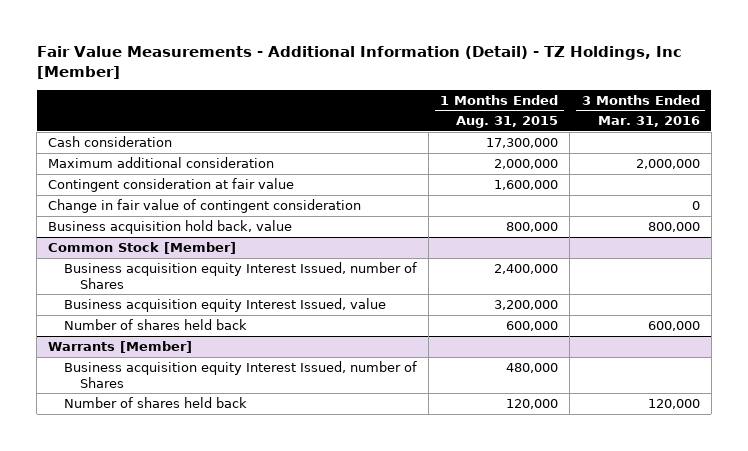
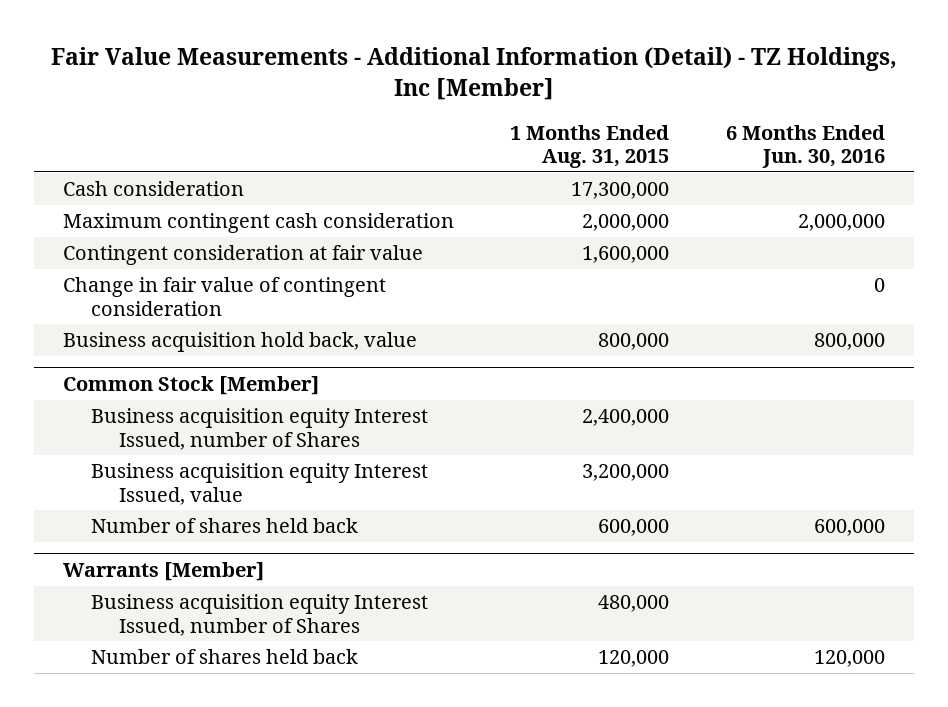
- | 1 Months Ended Aug. 31, 2015 | 3 Months Ended Mar. 31, 2016
+ | 1 Months Ended Aug. 31, 2015 | 6 Months Ended Jun. 30, 2016
- Maximum additional consideration | 2,000,000 | 2,000,000
+ Maximum contingent cash consideration | 2,000,000 | 2,000,000

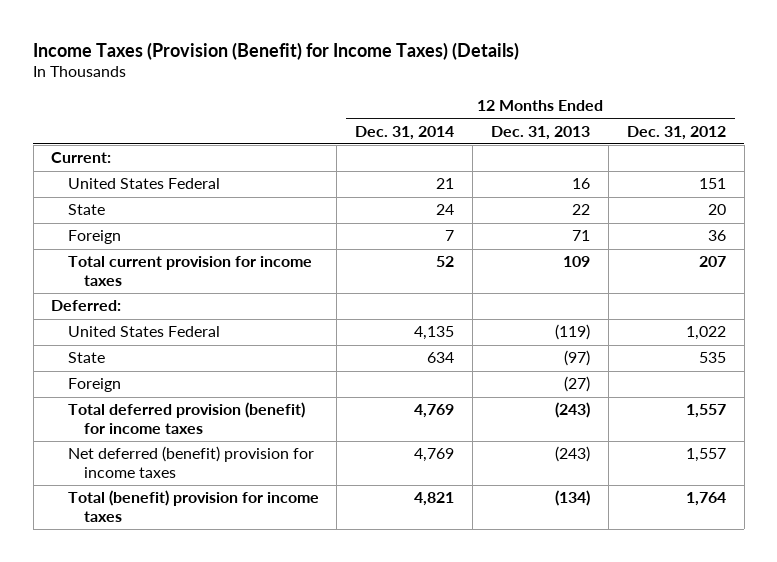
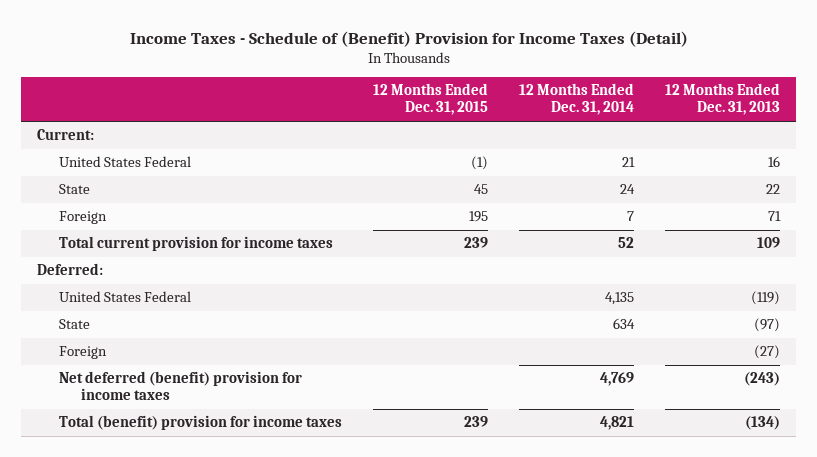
- Income Taxes (Provision (Benefit) for Income Taxes) (Details)
+ Income Taxes - Schedule of (Benefit) Provision for Income Taxes (Detail)
- | 12 Months Ended Dec. 31, 2014 | 12 Months Ended Dec. 31, 2013 | 12 Months Ended Dec. 31, 2012
+ | 12 Months Ended Dec. 31, 2015 | 12 Months Ended Dec. 31, 2014 | 12 Months Ended Dec. 31, 2013
- Total deferred provision (benefit) for income taxes | 4,769 | (243) | 1,557

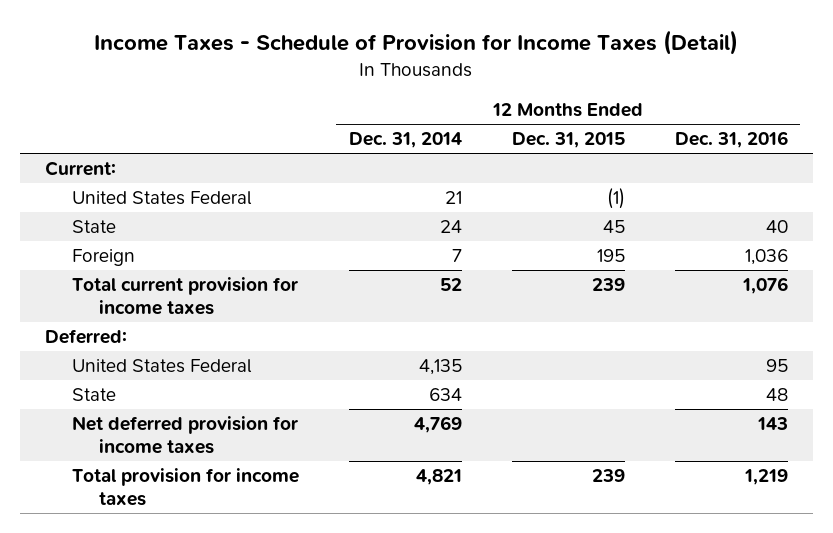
- Income Taxes - Schedule of (Benefit) Provision for Income Taxes (Detail)
+ Income Taxes - Schedule of Provision for Income Taxes (Detail)
- | 12 Months Ended Dec. 31, 2015 | 12 Months Ended Dec. 31, 2014 | 12 Months Ended Dec. 31, 2013
+ | 12 Months Ended Dec. 31, 2014 | 12 Months Ended Dec. 31, 2015 | 12 Months Ended Dec. 31, 2016
- Foreign | | | (27)
- Net deferred (benefit) provision for income taxes | | 4,769 | (243)
- Total (benefit) provision for income taxes | 239 | 4,821 | (134)
+ Net deferred provision for income taxes | 4,769 | | 143
+ Total provision for income taxes | 4,821 | 239 | 1,219

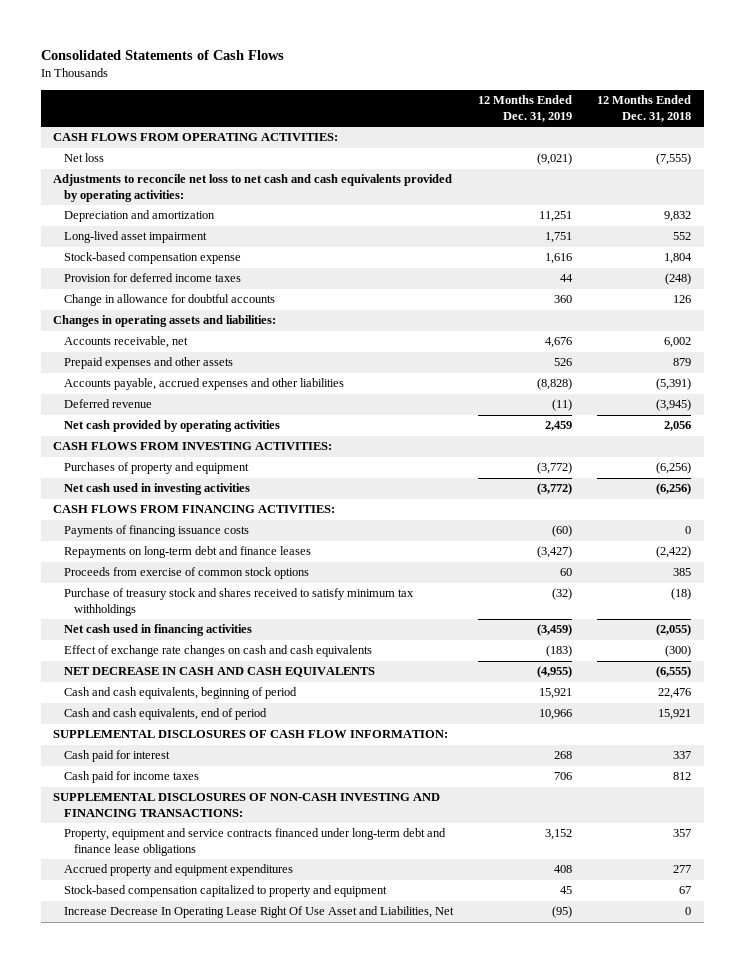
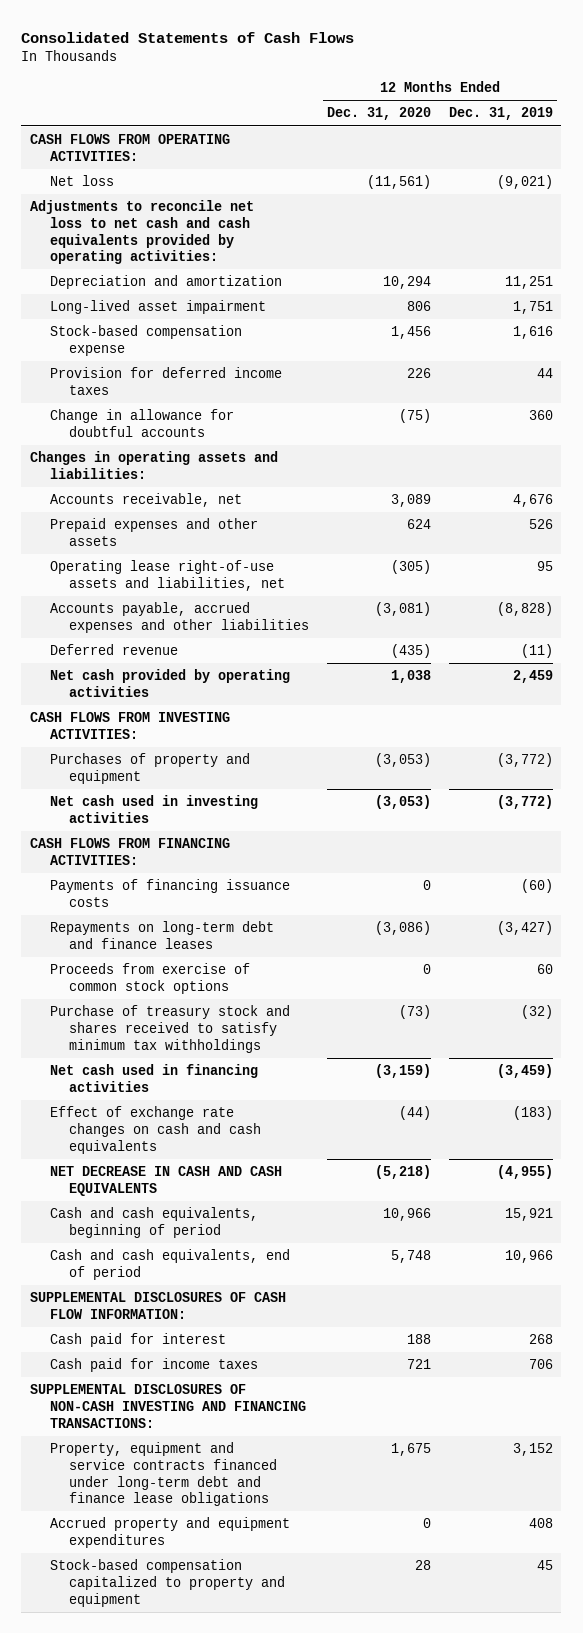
- | 12 Months Ended Dec. 31, 2019 | 12 Months Ended Dec. 31, 2018
+ | 12 Months Ended Dec. 31, 2020 | 12 Months Ended Dec. 31, 2019
+ Operating lease right-of-use assets and liabilities, net | (305) | 95
- Increase Decrease In Operating Lease Right Of Use Asset and Liabilities, Net | (95) | 0

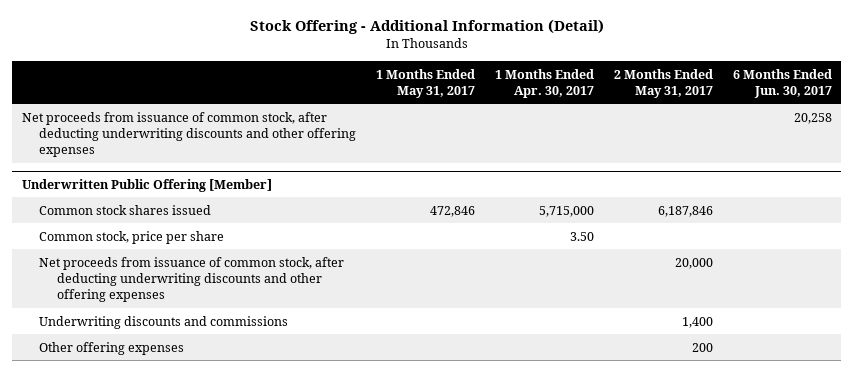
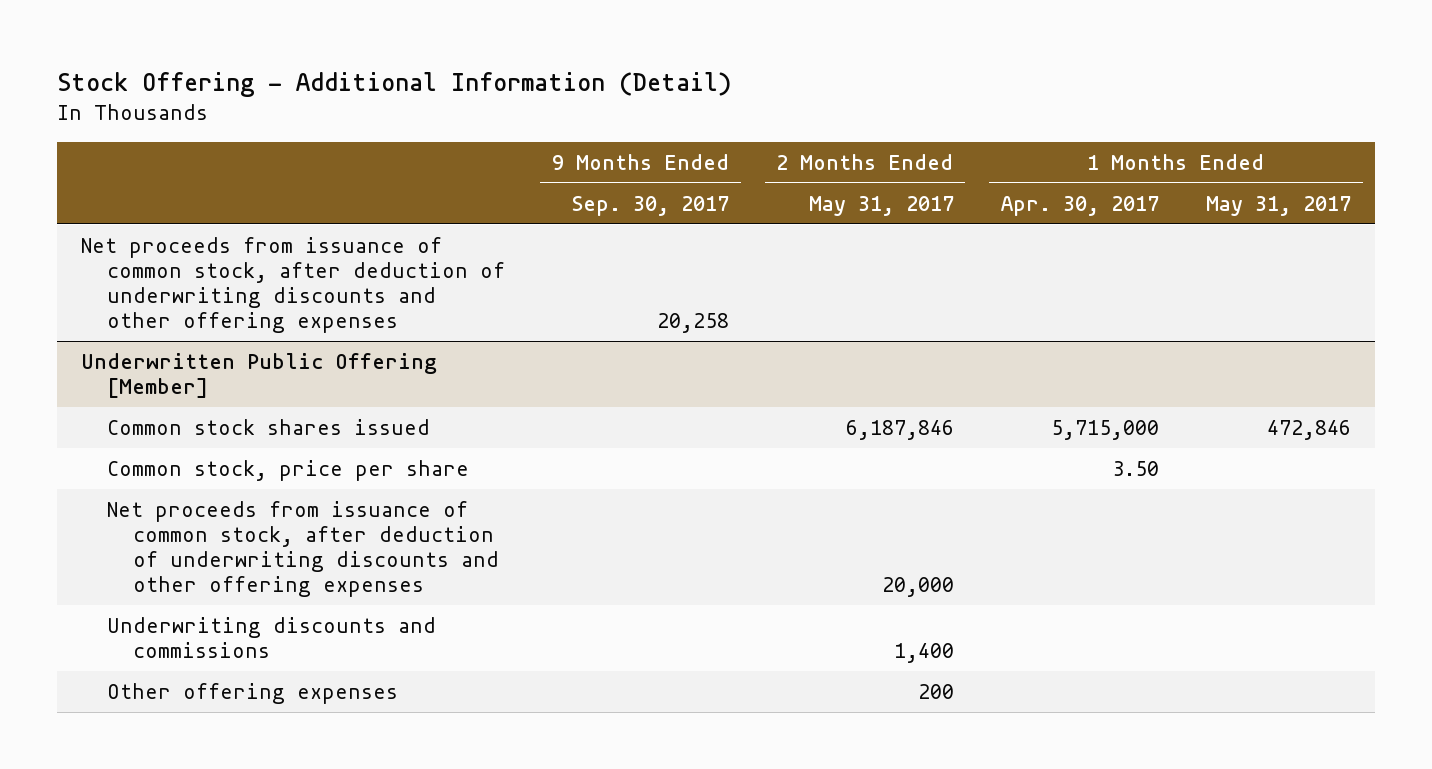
- | 1 Months Ended May 31, 2017 | 1 Months Ended Apr. 30, 2017 | 2 Months Ended May 31, 2017 | 6 Months Ended Jun. 30, 2017
+ | 9 Months Ended Sep. 30, 2017 | 2 Months Ended May 31, 2017 | 1 Months Ended Apr. 30, 2017 | 1 Months Ended May 31, 2017
- Net proceeds from issuance of common stock, after deducting underwriting discounts and other offering expenses | | | | 20,258
+ Net proceeds from issuance of common stock, after deduction of underwriting discounts and other offering expenses | 20,258 | | |
@ Underwritten Public Offering [Member]
- Net proceeds from issuance of common stock, after deducting underwriting discounts and other offering expenses | | | 20,000 |
+ Net proceeds from issuance of common stock, after deduction of underwriting discounts and other offering expenses | | 20,000 | |

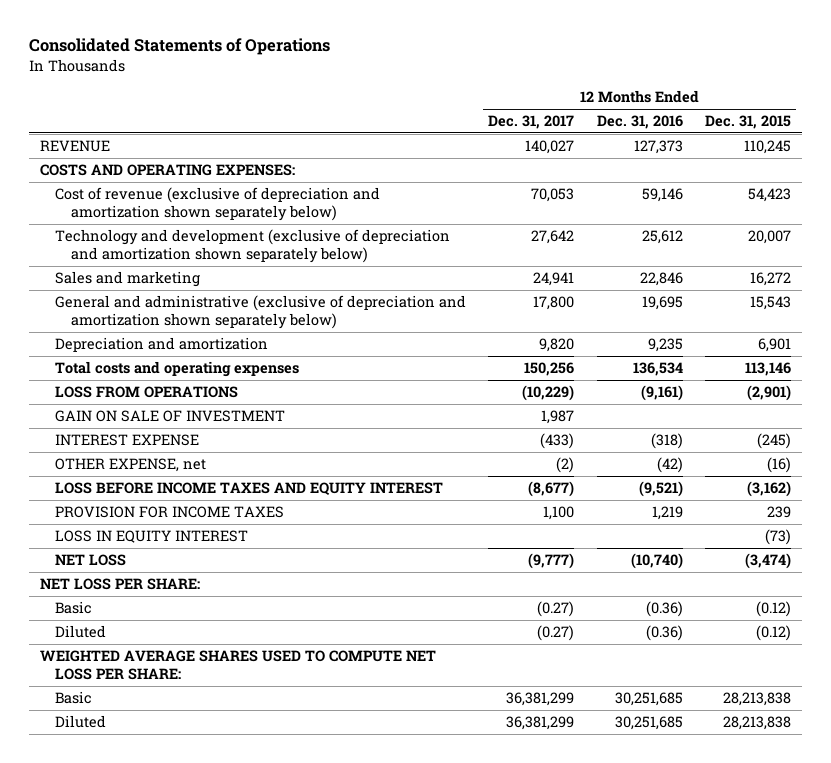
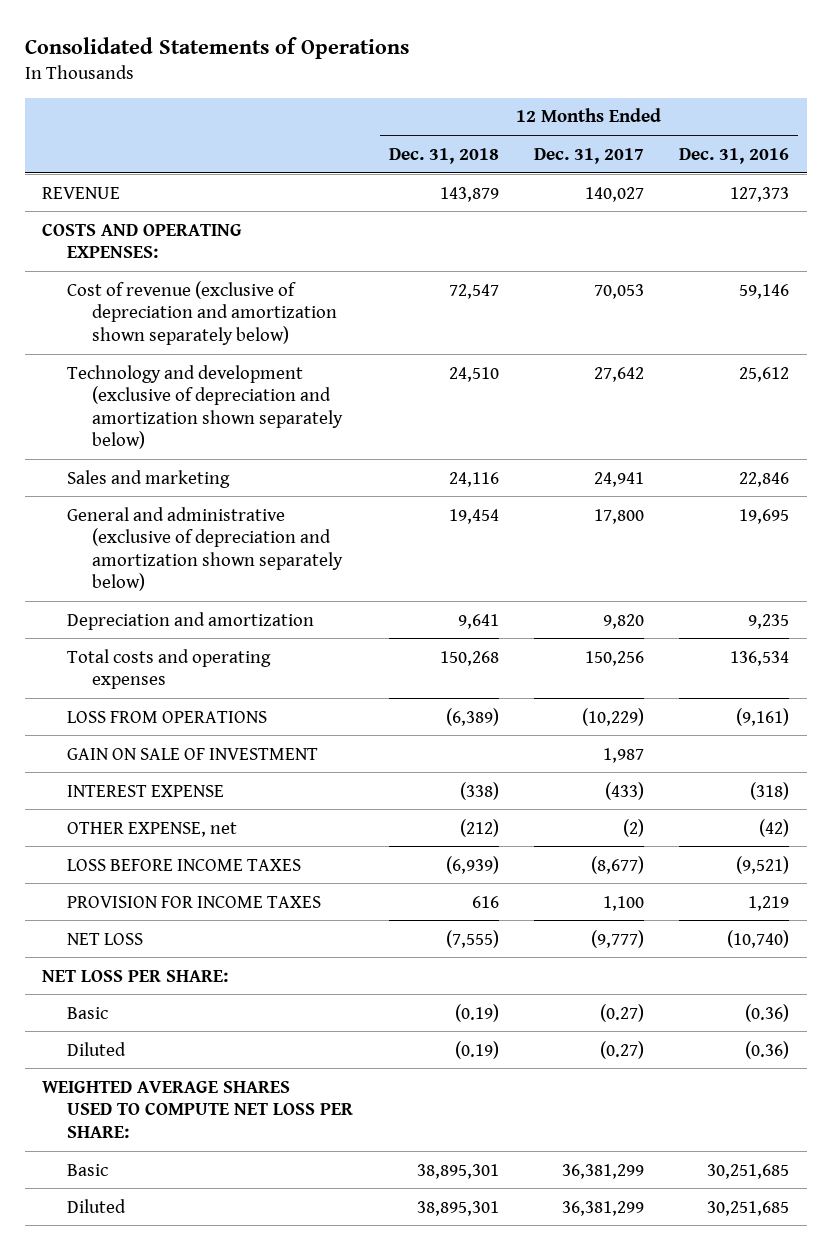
- | 12 Months Ended Dec. 31, 2017 | 12 Months Ended Dec. 31, 2016 | 12 Months Ended Dec. 31, 2015
+ | 12 Months Ended Dec. 31, 2018 | 12 Months Ended Dec. 31, 2017 | 12 Months Ended Dec. 31, 2016
- LOSS BEFORE INCOME TAXES AND EQUITY INTEREST | (8,677) | (9,521) | (3,162)
+ LOSS BEFORE INCOME TAXES | (6,939) | (8,677) | (9,521)
- LOSS IN EQUITY INTEREST | | | (73)

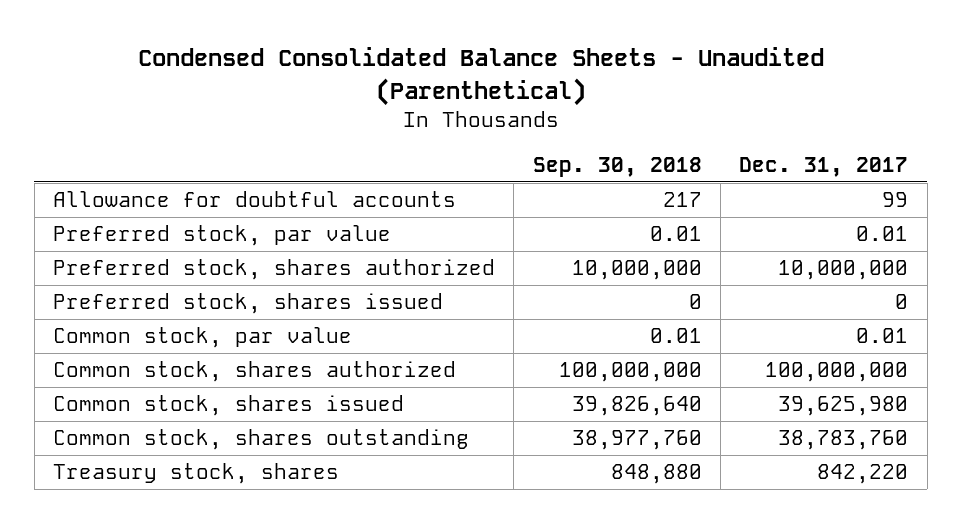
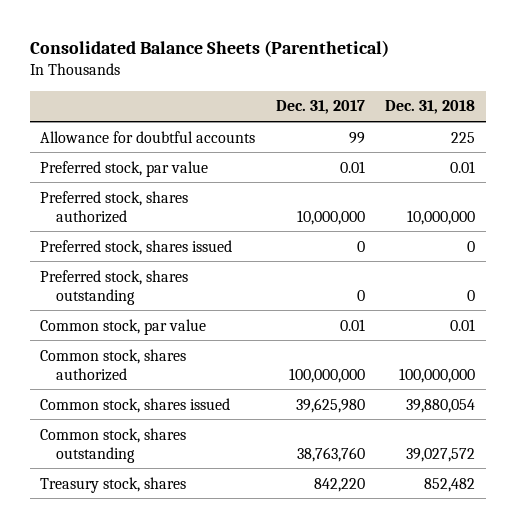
- Condensed Consolidated Balance Sheets - Unaudited (Parenthetical)
+ Consolidated Balance Sheets (Parenthetical)
- | Sep. 30, 2018 | Dec. 31, 2017
+ | Dec. 31, 2017 | Dec. 31, 2018
+ Preferred stock, shares outstanding | 0 | 0
- Common stock, shares outstanding | 38,977,760 | 38,783,760
+ Common stock, shares outstanding | 38,763,760 | 39,027,572

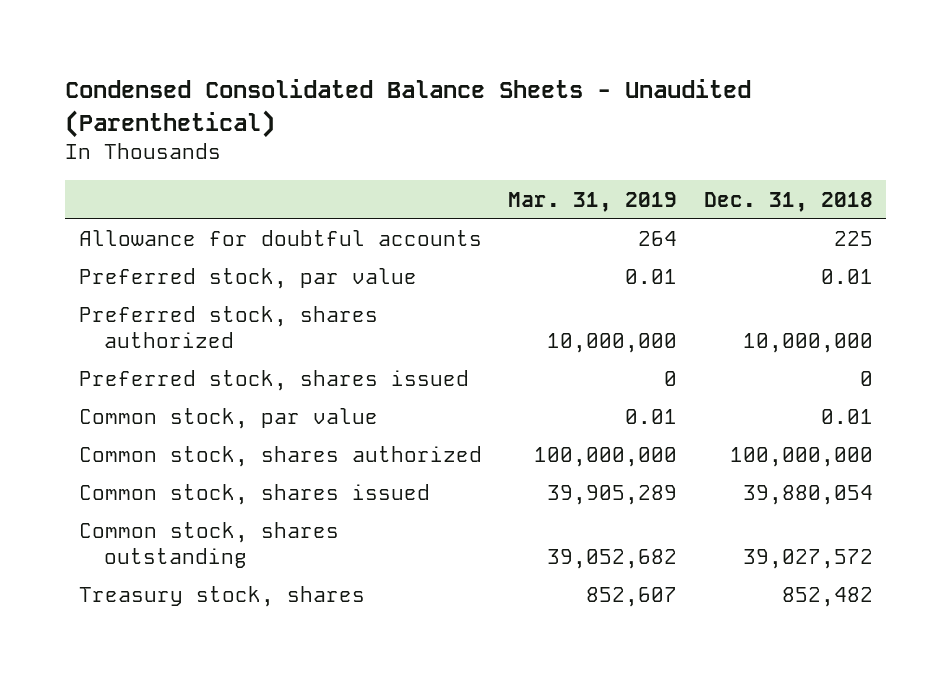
- Consolidated Balance Sheets (Parenthetical)
+ Condensed Consolidated Balance Sheets - Unaudited (Parenthetical)
- | Dec. 31, 2017 | Dec. 31, 2018
+ | Mar. 31, 2019 | Dec. 31, 2018
- Preferred stock, shares outstanding | 0 | 0

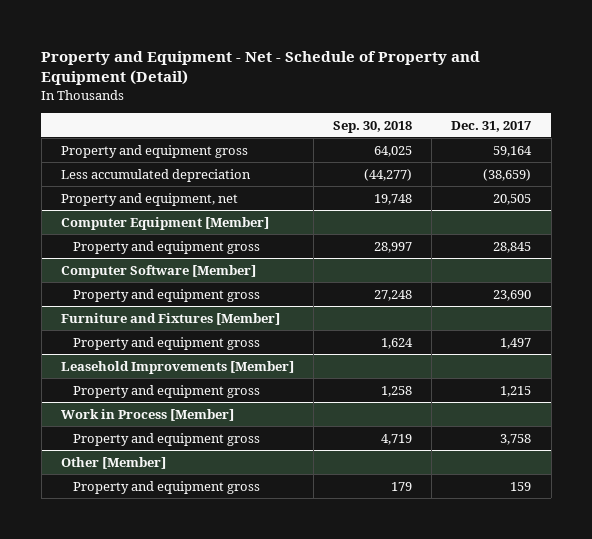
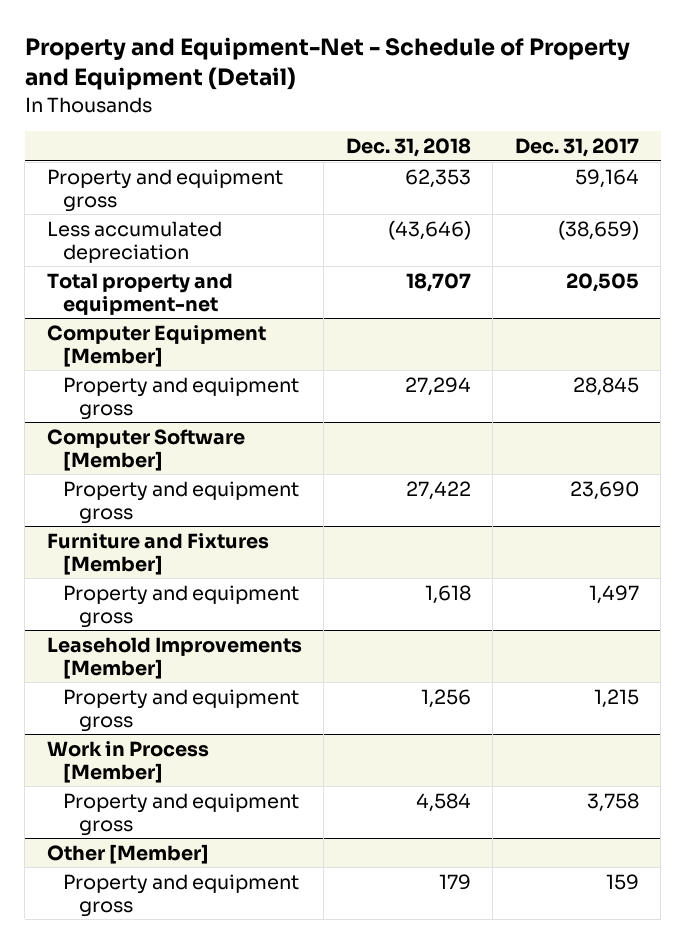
- Property and Equipment - Net - Schedule of Property and Equipment (Detail)
+ Property and Equipment-Net - Schedule of Property and Equipment (Detail)
- | Sep. 30, 2018 | Dec. 31, 2017
+ | Dec. 31, 2018 | Dec. 31, 2017
- Property and equipment, net | 19,748 | 20,505
+ Total property and equipment-net | 18,707 | 20,505

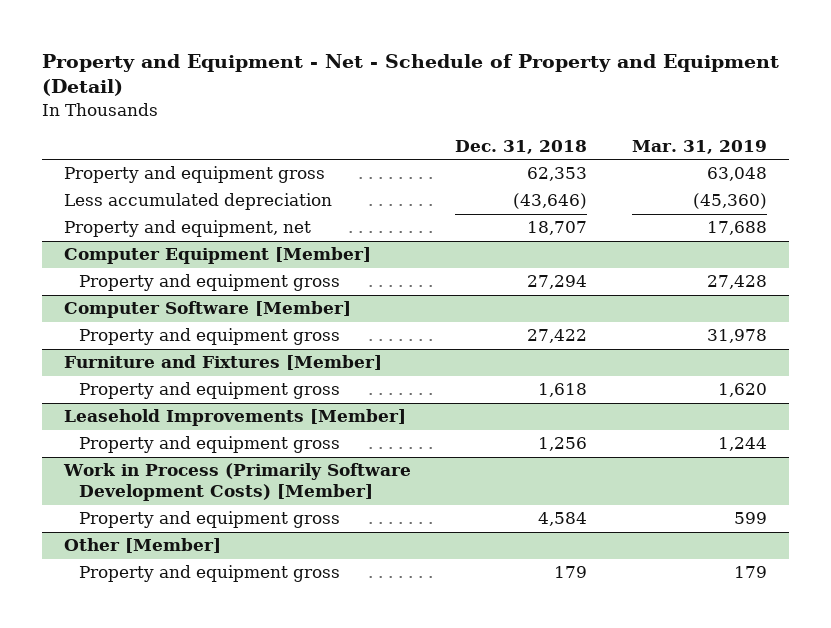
- Property and Equipment-Net - Schedule of Property and Equipment (Detail)
+ Property and Equipment - Net - Schedule of Property and Equipment (Detail)
- | Dec. 31, 2018 | Dec. 31, 2017
+ | Dec. 31, 2018 | Mar. 31, 2019
- Total property and equipment-net | 18,707 | 20,505
+ Property and equipment, net | 18,707 | 17,688
- Work in Process [Member]
+ Work in Process (Primarily Software Development Costs) [Member]

